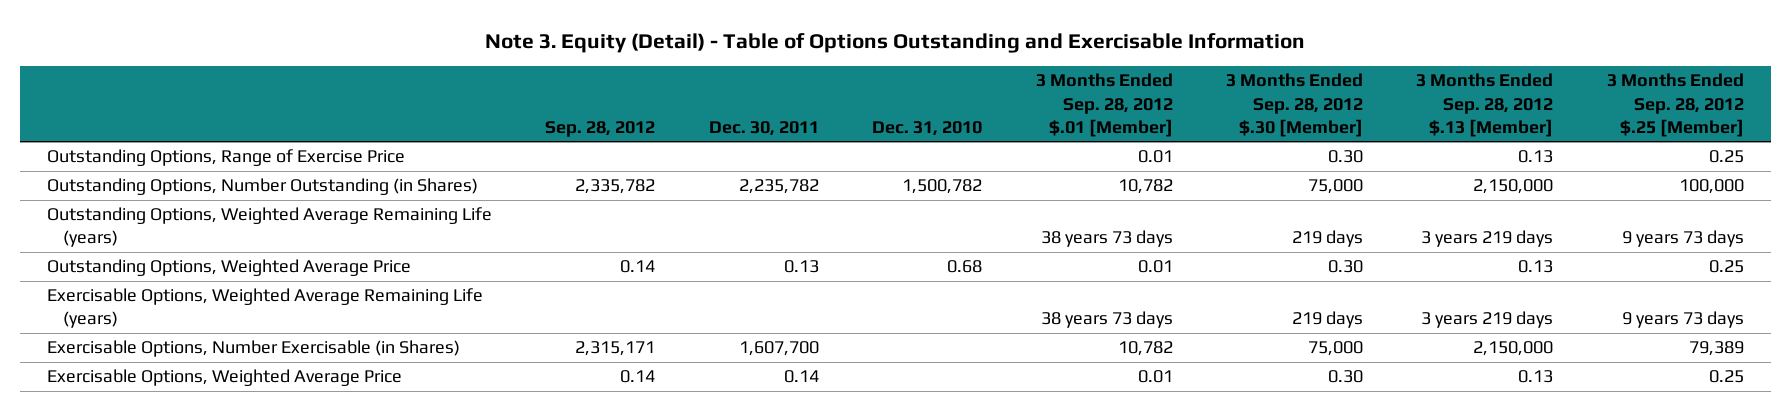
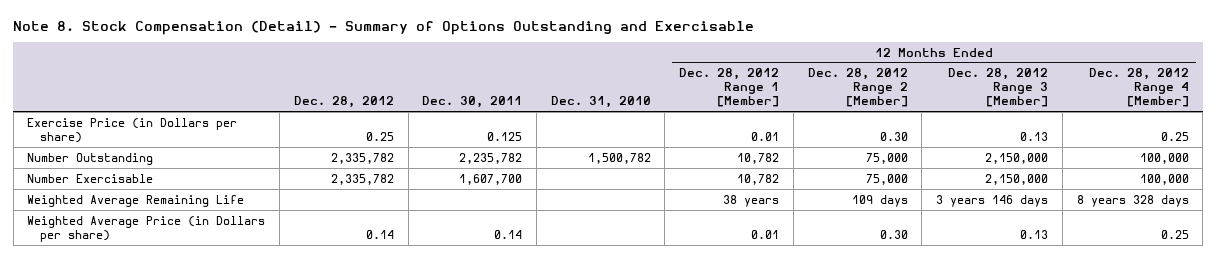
- Note 3. Equity (Detail) - Table of Options Outstanding and Exercisable Information
+ Note 8. Stock Compensation (Detail) - Summary of Options Outstanding and Exercisable
- | Sep. 28, 2012 | Dec. 30, 2011 | Dec. 31, 2010 | 3 Months Ended Sep. 28, 2012 $.01 [Member] | 3 Months Ended Sep. 28, 2012 $.30 [Member] | 3 Months Ended Sep. 28, 2012 $.13 [Member] | 3 Months Ended Sep. 28, 2012 $.25 [Member]
+ | Dec. 28, 2012 | Dec. 30, 2011 | Dec. 31, 2010 | 12 Months Ended Dec. 28, 2012 Range 1 [Member] | 12 Months Ended Dec. 28, 2012 Range 2 [Member] | 12 Months Ended Dec. 28, 2012 Range 3 [Member] | 12 Months Ended Dec. 28, 2012 Range 4 [Member]
- Outstanding Options, Range of Exercise Price | | | | 0.01 | 0.30 | 0.13 | 0.25
- Outstanding Options, Number Outstanding (in Shares) | 2,335,782 | 2,235,782 | 1,500,782 | 10,782 | 75,000 | 2,150,000 | 100,000
- Outstanding Options, Weighted Average Remaining Life (years) | | | | 38 years 73 days | 219 days | 3 years 219 days | 9 years 73 days
- Outstanding Options, Weighted Average Price | 0.14 | 0.13 | 0.68 | 0.01 | 0.30 | 0.13 | 0.25
- Exercisable Options, Weighted Average Remaining Life (years) | | | | 38 years 73 days | 219 days | 3 years 219 days | 9 years 73 days
- Exercisable Options, Number Exercisable (in Shares) | 2,315,171 | 1,607,700 | | 10,782 | 75,000 | 2,150,000 | 79,389
- Exercisable Options, Weighted Average Price | 0.14 | 0.14 | | 0.01 | 0.30 | 0.13 | 0.25
+ Exercise Price (in Dollars per share) | 0.25 | 0.125 | | 0.01 | 0.30 | 0.13 | 0.25
+ Number Outstanding | 2,335,782 | 2,235,782 | 1,500,782 | 10,782 | 75,000 | 2,150,000 | 100,000
+ Number Exercisable | 2,335,782 | 1,607,700 | | 10,782 | 75,000 | 2,150,000 | 100,000
+ Weighted Average Remaining Life | | | | 38 years | 109 days | 3 years 146 days | 8 years 328 days
+ Weighted Average Price (in Dollars per share) | 0.14 | 0.14 | | 0.01 | 0.30 | 0.13 | 0.25

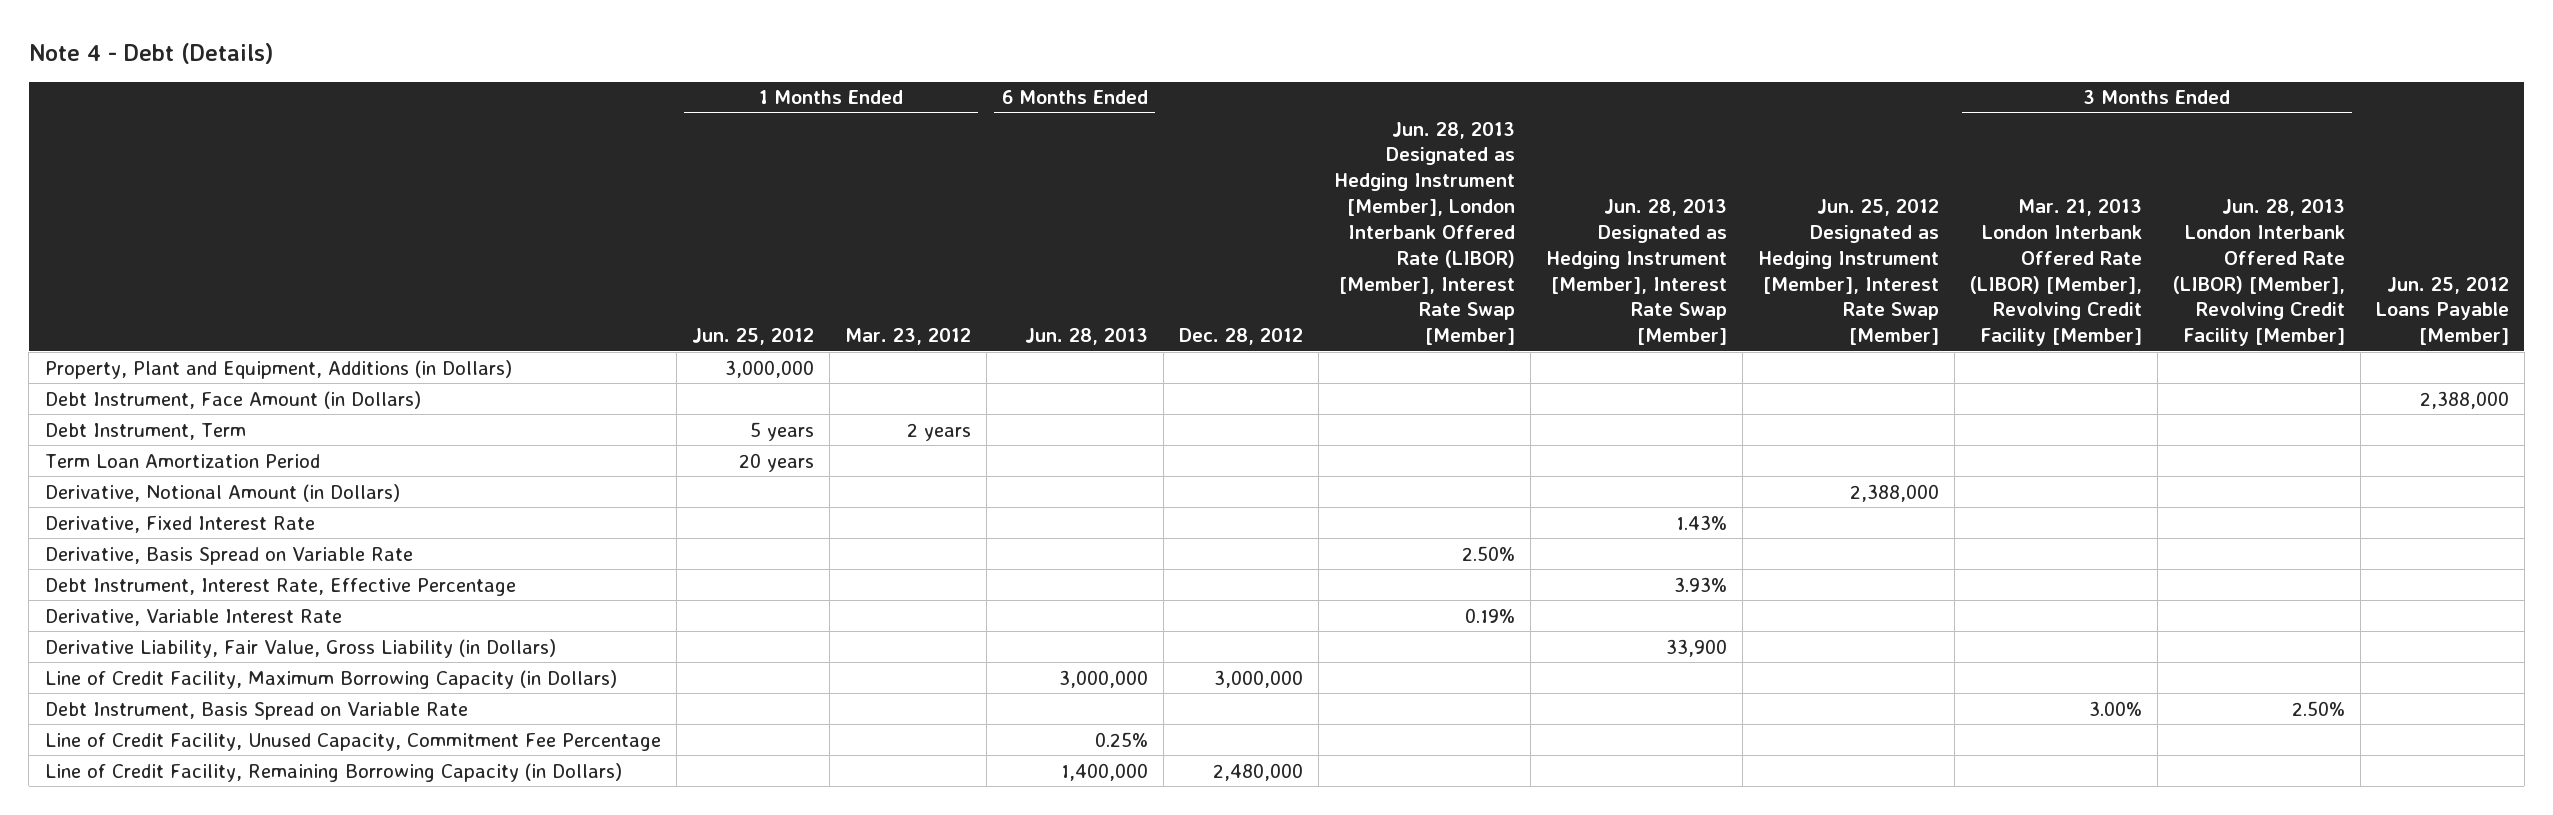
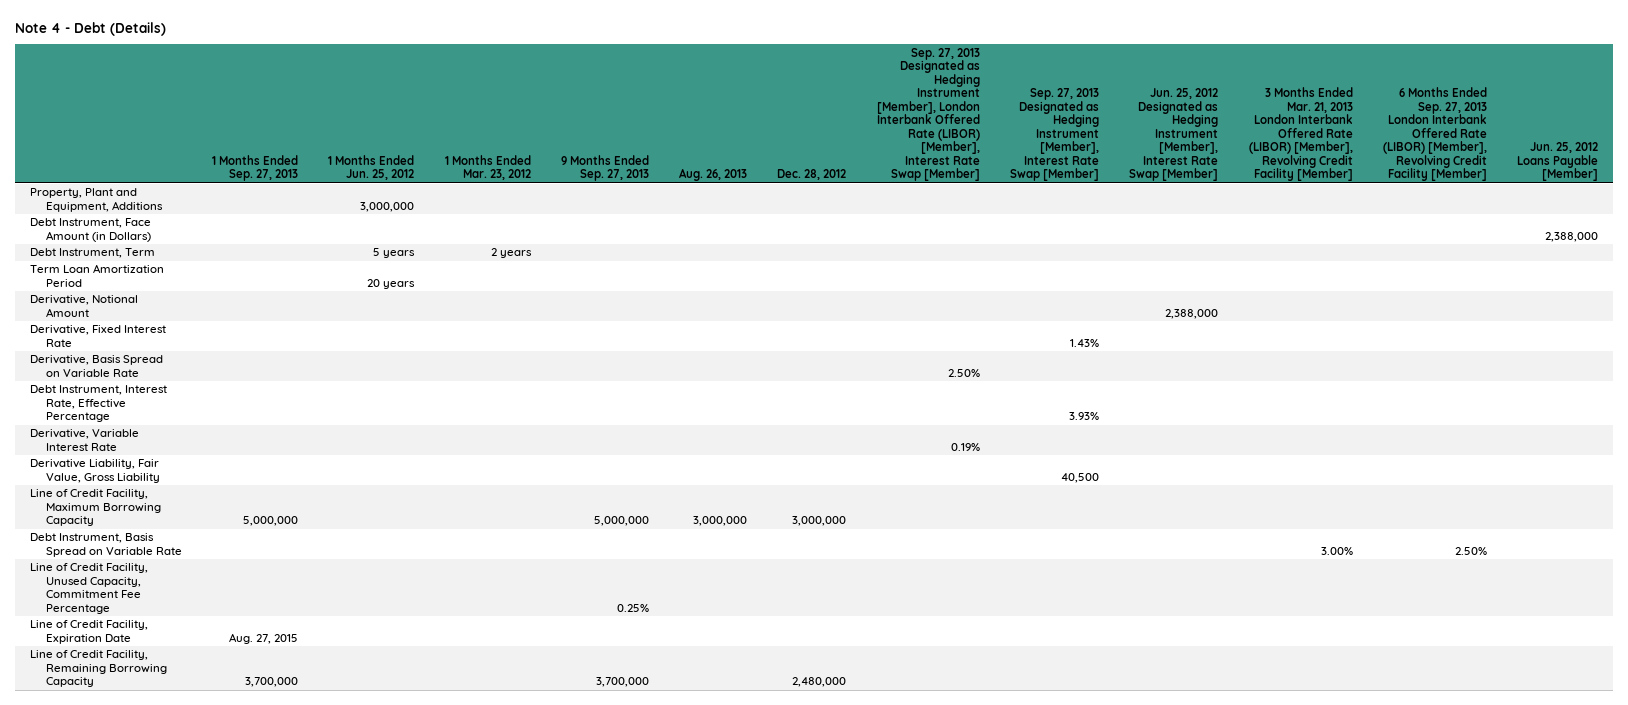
- | 1 Months Ended Jun. 25, 2012 | 1 Months Ended Mar. 23, 2012 | 6 Months Ended Jun. 28, 2013 | Dec. 28, 2012 | Jun. 28, 2013 Designated as Hedging Instrument [Member], London Interbank Offered Rate (LIBOR) [Member], Interest Rate Swap [Member] | Jun. 28, 2013 Designated as Hedging Instrument [Member], Interest Rate Swap [Member] | Jun. 25, 2012 Designated as Hedging Instrument [Member], Interest Rate Swap [Member] | 3 Months Ended Mar. 21, 2013 London Interbank Offered Rate (LIBOR) [Member], Revolving Credit Facility [Member] | 3 Months Ended Jun. 28, 2013 London Interbank Offered Rate (LIBOR) [Member], Revolving Credit Facility [Member] | Jun. 25, 2012 Loans Payable [Member]
+ | 1 Months Ended Sep. 27, 2013 | 1 Months Ended Jun. 25, 2012 | 1 Months Ended Mar. 23, 2012 | 9 Months Ended Sep. 27, 2013 | Aug. 26, 2013 | Dec. 28, 2012 | Sep. 27, 2013 Designated as Hedging Instrument [Member], London Interbank Offered Rate (LIBOR) [Member], Interest Rate Swap [Member] | Sep. 27, 2013 Designated as Hedging Instrument [Member], Interest Rate Swap [Member] | Jun. 25, 2012 Designated as Hedging Instrument [Member], Interest Rate Swap [Member] | 3 Months Ended Mar. 21, 2013 London Interbank Offered Rate (LIBOR) [Member], Revolving Credit Facility [Member] | 6 Months Ended Sep. 27, 2013 London Interbank Offered Rate (LIBOR) [Member], Revolving Credit Facility [Member] | Jun. 25, 2012 Loans Payable [Member]
- Property, Plant and Equipment, Additions (in Dollars) | 3,000,000 | | | | | | | | |
+ Property, Plant and Equipment, Additions | | 3,000,000 | | | | | | | | | |
- Derivative, Notional Amount (in Dollars) | | | | | | | 2,388,000 | | |
+ Derivative, Notional Amount | | | | | | | | | 2,388,000 | | |
- Derivative Liability, Fair Value, Gross Liability (in Dollars) | | | | | | 33,900 | | | |
- Line of Credit Facility, Maximum Borrowing Capacity (in Dollars) | | | 3,000,000 | 3,000,000 | | | | | |
+ Derivative Liability, Fair Value, Gross Liability | | | | | | | | 40,500 | | | |
+ Line of Credit Facility, Maximum Borrowing Capacity | 5,000,000 | | | 5,000,000 | 3,000,000 | 3,000,000 | | | | | |
- Line of Credit Facility, Remaining Borrowing Capacity (in Dollars) | | | 1,400,000 | 2,480,000 | | | | | |
+ Line of Credit Facility, Expiration Date | Aug. 27, 2015 | | | | | | | | | | |
+ Line of Credit Facility, Remaining Borrowing Capacity | 3,700,000 | | | 3,700,000 | | 2,480,000 | | | | | |

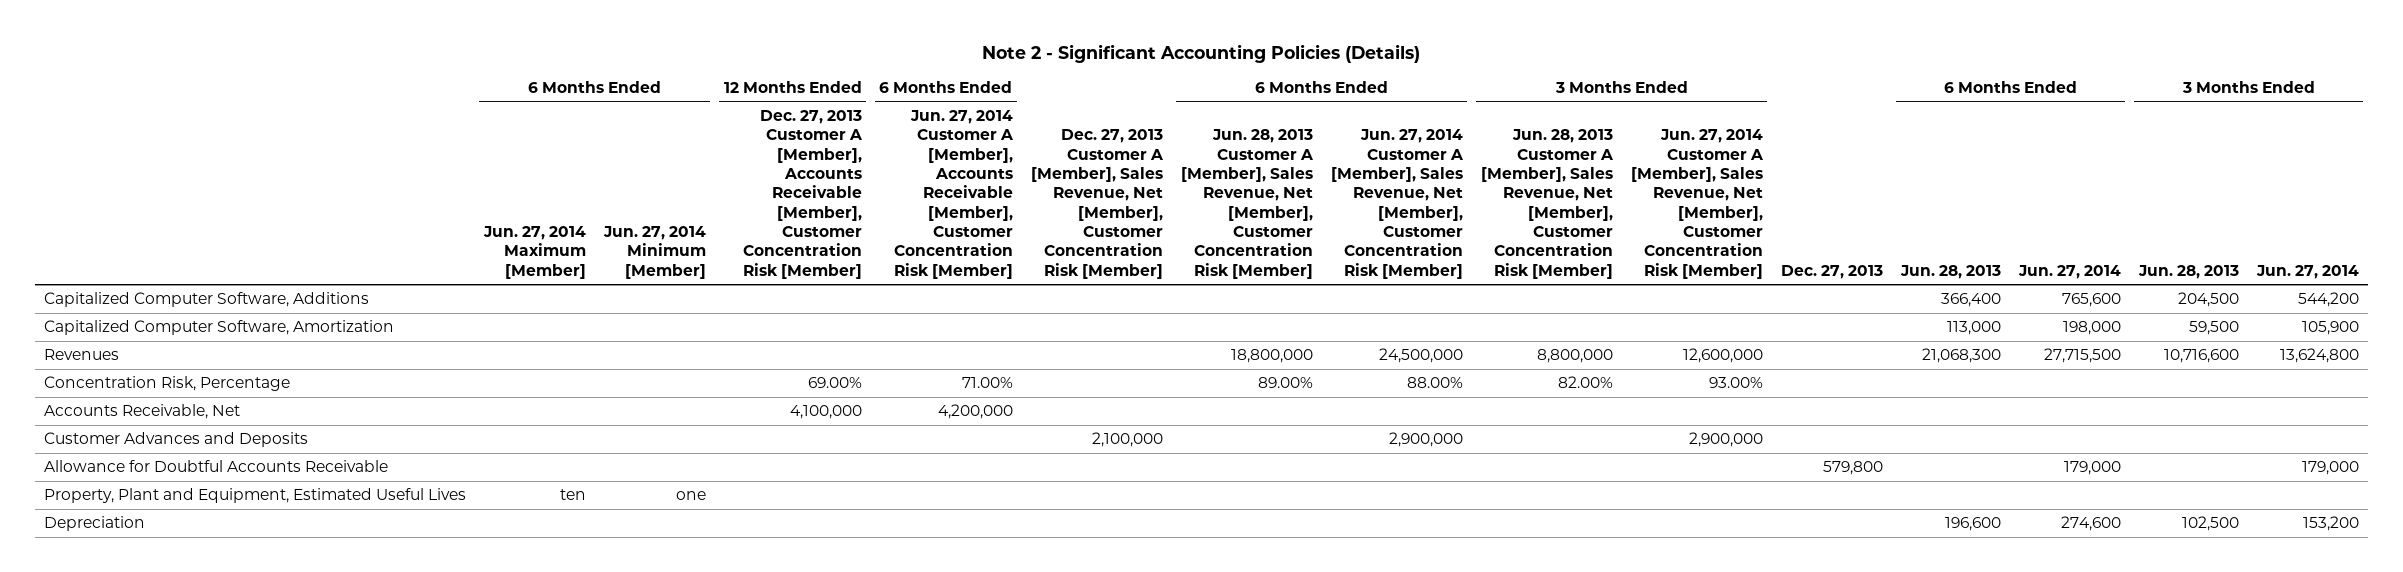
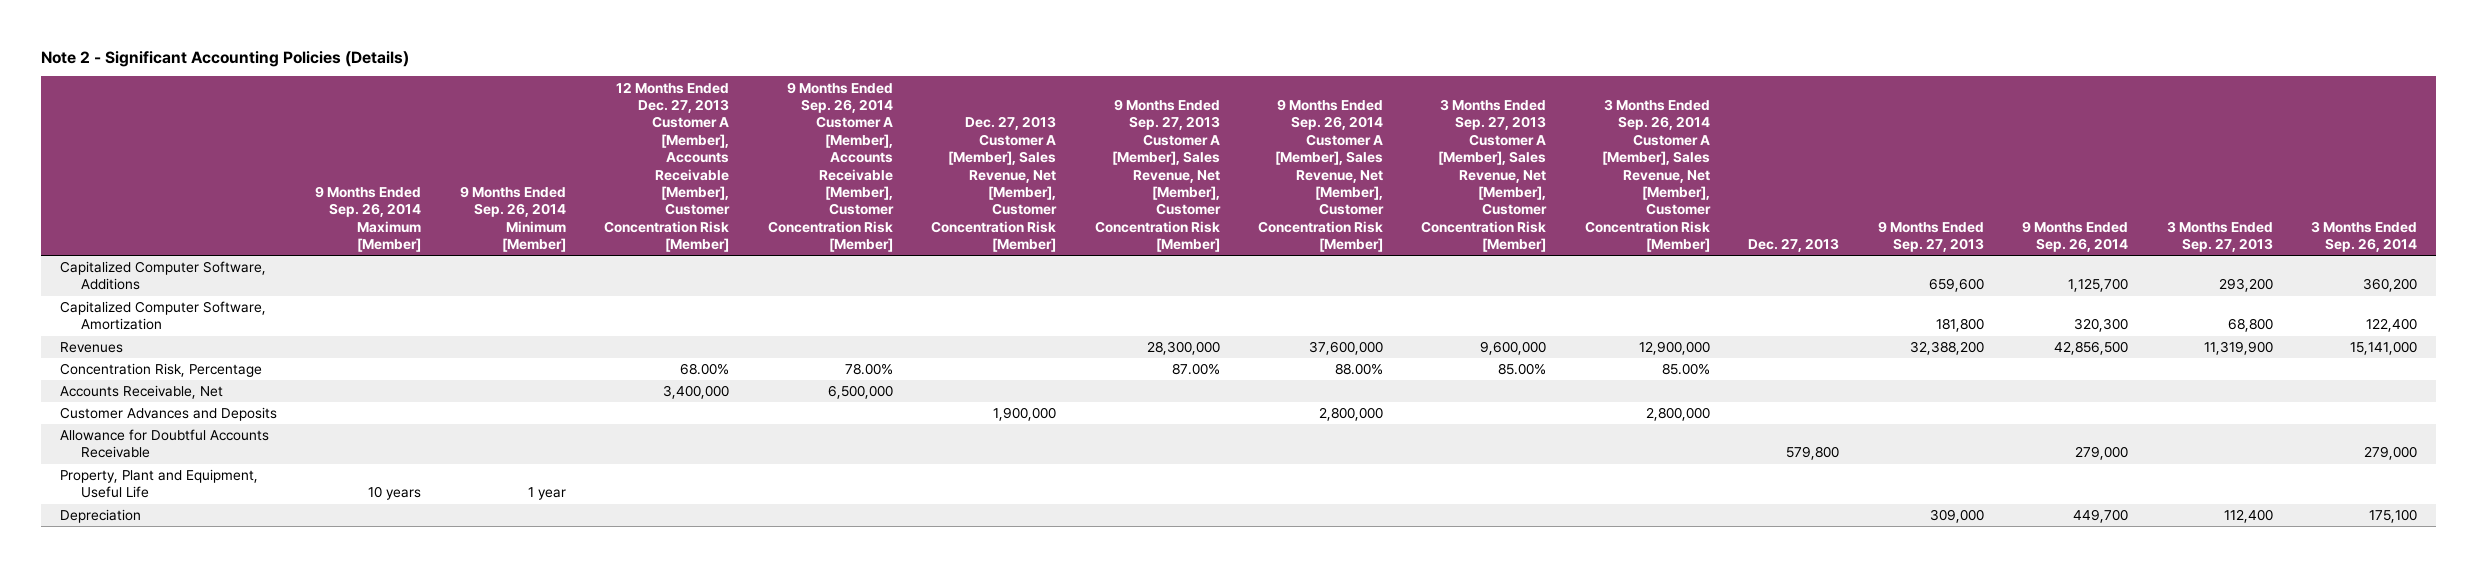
- | 6 Months Ended Jun. 27, 2014 Maximum [Member] | 6 Months Ended Jun. 27, 2014 Minimum [Member] | 12 Months Ended Dec. 27, 2013 Customer A [Member], Accounts Receivable [Member], Customer Concentration Risk [Member] | 6 Months Ended Jun. 27, 2014 Customer A [Member], Accounts Receivable [Member], Customer Concentration Risk [Member] | Dec. 27, 2013 Customer A [Member], Sales Revenue, Net [Member], Customer Concentration Risk [Member] | 6 Months Ended Jun. 28, 2013 Customer A [Member], Sales Revenue, Net [Member], Customer Concentration Risk [Member] | 6 Months Ended Jun. 27, 2014 Customer A [Member], Sales Revenue, Net [Member], Customer Concentration Risk [Member] | 3 Months Ended Jun. 28, 2013 Customer A [Member], Sales Revenue, Net [Member], Customer Concentration Risk [Member] | 3 Months Ended Jun. 27, 2014 Customer A [Member], Sales Revenue, Net [Member], Customer Concentration Risk [Member] | Dec. 27, 2013 | 6 Months Ended Jun. 28, 2013 | 6 Months Ended Jun. 27, 2014 | 3 Months Ended Jun. 28, 2013 | 3 Months Ended Jun. 27, 2014
+ | 9 Months Ended Sep. 26, 2014 Maximum [Member] | 9 Months Ended Sep. 26, 2014 Minimum [Member] | 12 Months Ended Dec. 27, 2013 Customer A [Member], Accounts Receivable [Member], Customer Concentration Risk [Member] | 9 Months Ended Sep. 26, 2014 Customer A [Member], Accounts Receivable [Member], Customer Concentration Risk [Member] | Dec. 27, 2013 Customer A [Member], Sales Revenue, Net [Member], Customer Concentration Risk [Member] | 9 Months Ended Sep. 27, 2013 Customer A [Member], Sales Revenue, Net [Member], Customer Concentration Risk [Member] | 9 Months Ended Sep. 26, 2014 Customer A [Member], Sales Revenue, Net [Member], Customer Concentration Risk [Member] | 3 Months Ended Sep. 27, 2013 Customer A [Member], Sales Revenue, Net [Member], Customer Concentration Risk [Member] | 3 Months Ended Sep. 26, 2014 Customer A [Member], Sales Revenue, Net [Member], Customer Concentration Risk [Member] | Dec. 27, 2013 | 9 Months Ended Sep. 27, 2013 | 9 Months Ended Sep. 26, 2014 | 3 Months Ended Sep. 27, 2013 | 3 Months Ended Sep. 26, 2014
- Concentration Risk, Percentage | | | 69.00% | 71.00% | | 89.00% | 88.00% | 82.00% | 93.00% | | | | |
- Accounts Receivable, Net | | | 4,100,000 | 4,200,000 | | | | | | | | | |
- Customer Advances and Deposits | | | | | 2,100,000 | | 2,900,000 | | 2,900,000 | | | | |
+ Concentration Risk, Percentage | | | 68.00% | 78.00% | | 87.00% | 88.00% | 85.00% | 85.00% | | | | |
+ Accounts Receivable, Net | | | 3,400,000 | 6,500,000 | | | | | | | | | |
+ Customer Advances and Deposits | | | | | 1,900,000 | | 2,800,000 | | 2,800,000 | | | | |
- Property, Plant and Equipment, Estimated Useful Lives | ten | one | | | | | | | | | | | |
+ Property, Plant and Equipment, Useful Life | 10 years | 1 year | | | | | | | | | | | |

